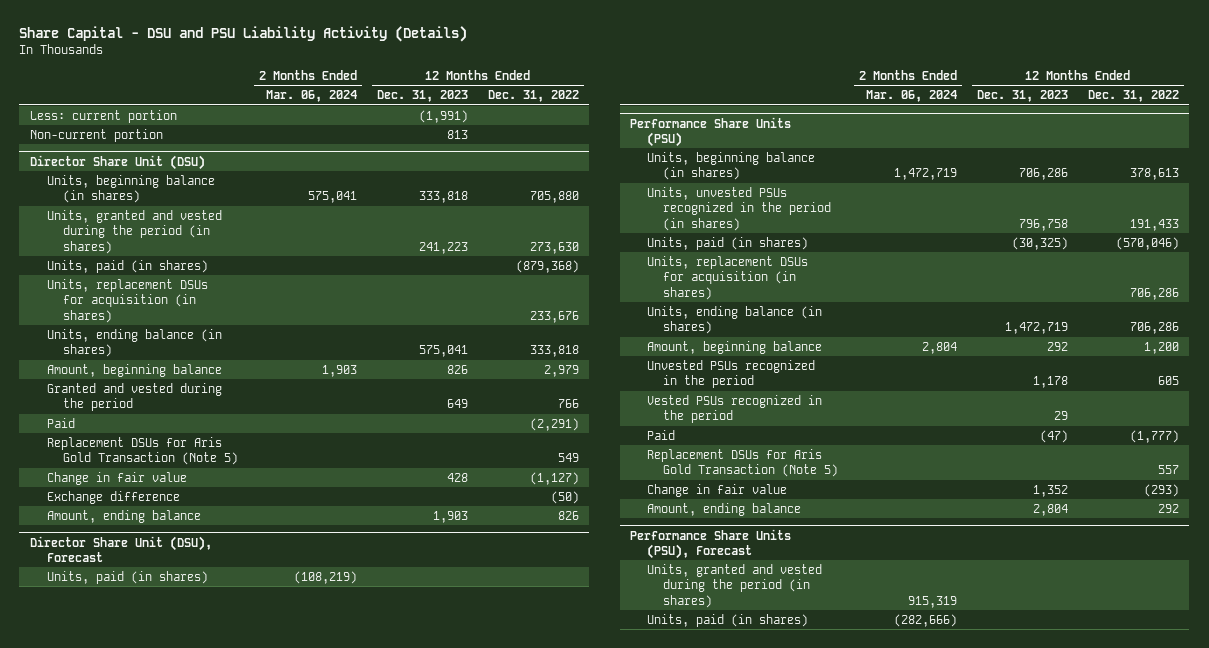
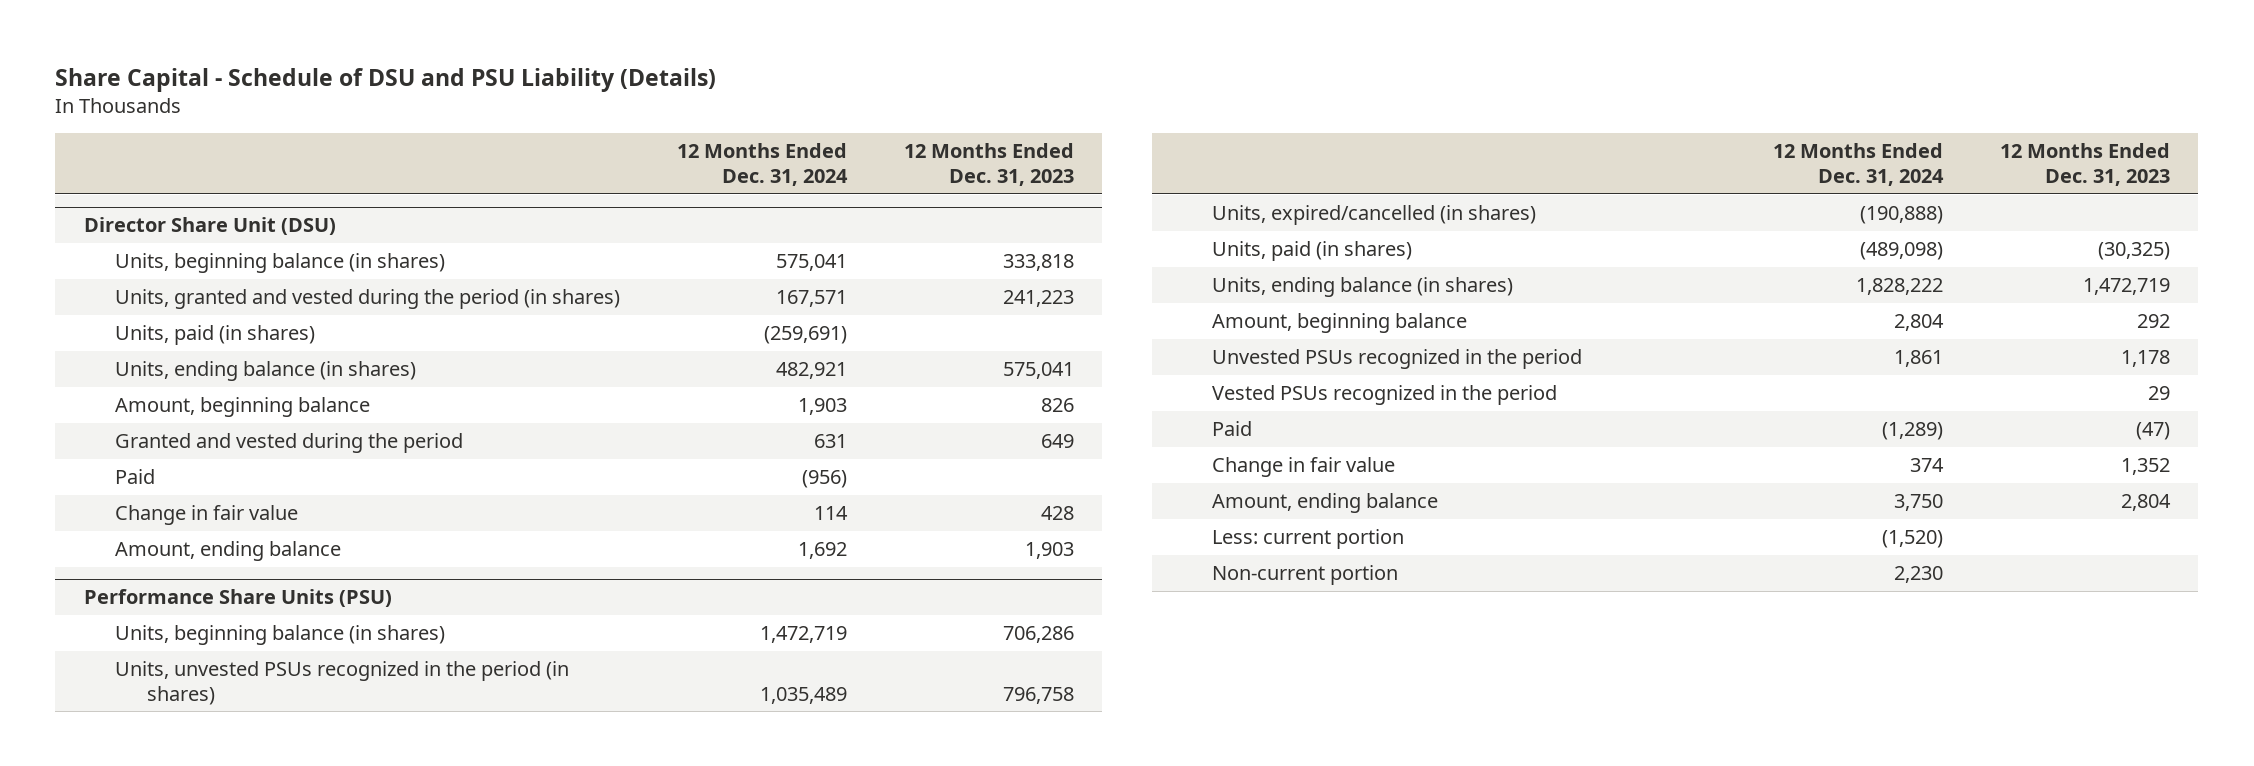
- Share Capital - DSU and PSU Liability Activity (Details)
+ Share Capital - Schedule of DSU and PSU Liability (Details)
- | 2 Months Ended Mar. 06, 2024 | 12 Months Ended Dec. 31, 2023 | 12 Months Ended Dec. 31, 2022
+ | 12 Months Ended Dec. 31, 2024 | 12 Months Ended Dec. 31, 2023
- Less: current portion | | (1,991) |
- Non-current portion | | 813 |
@ Director Share Unit (DSU)
- Units, replacement DSUs for acquisition (in shares) | | | 233,676
- Replacement DSUs for Aris Gold Transaction (Note 5) | | | 549
- Exchange difference | | | (50)
- Director Share Unit (DSU), Forecast
- Units, paid (in shares) | (108,219) | |
@ Performance Share Units (PSU)
+ Units, expired/cancelled (in shares) | (190,888) |
- Units, replacement DSUs for acquisition (in shares) | | | 706,286
- Replacement DSUs for Aris Gold Transaction (Note 5) | | | 557
- Performance Share Units (PSU), Forecast
- Units, granted and vested during the period (in shares) | 915,319 | |
- Units, paid (in shares) | (282,666) | |
@ Performance Share Units (PSU)
+ Less: current portion | (1,520) |
+ Non-current portion | 2,230 |

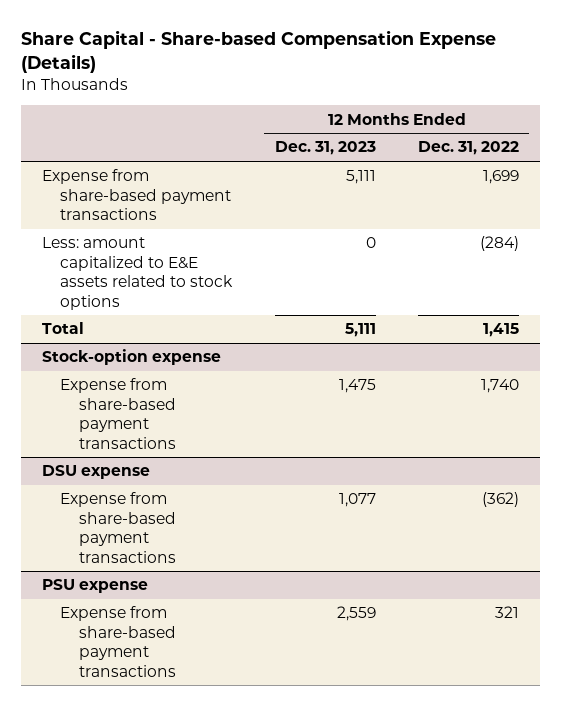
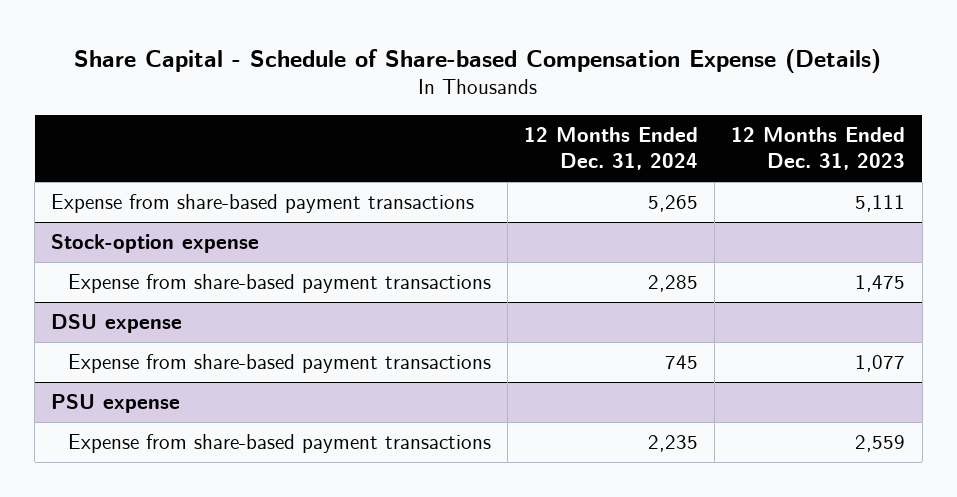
- Share Capital - Share-based Compensation Expense (Details)
+ Share Capital - Schedule of Share-based Compensation Expense (Details)
- | 12 Months Ended Dec. 31, 2023 | 12 Months Ended Dec. 31, 2022
+ | 12 Months Ended Dec. 31, 2024 | 12 Months Ended Dec. 31, 2023
- Less: amount capitalized to E&E assets related to stock options | 0 | (284)
- Total | 5,111 | 1,415

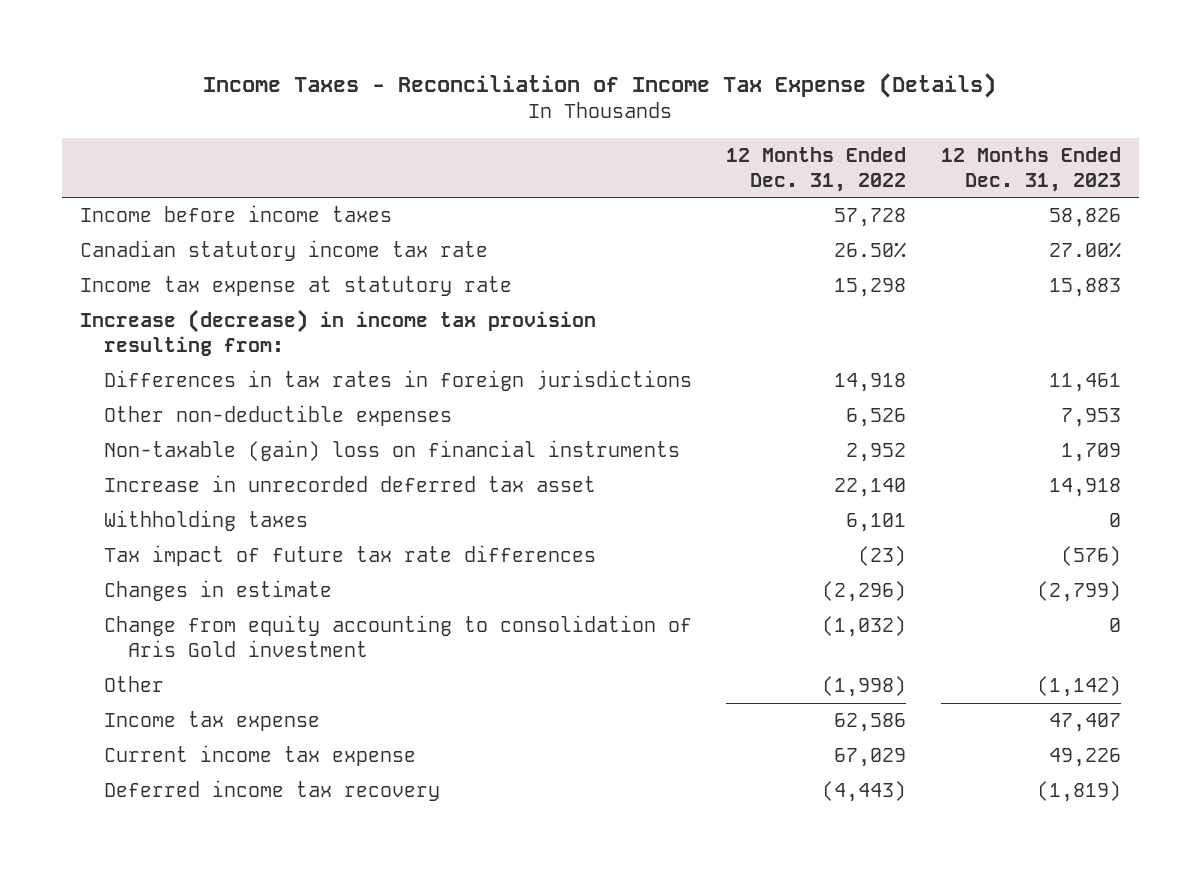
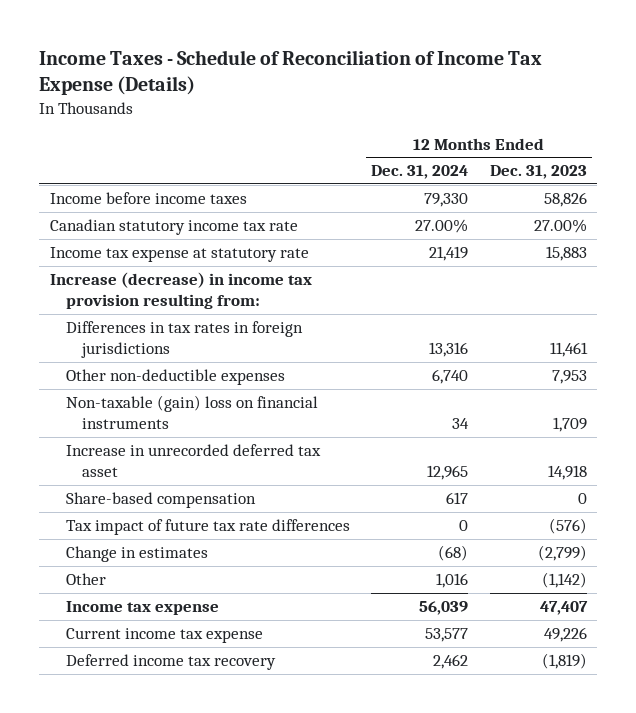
- Income Taxes - Reconciliation of Income Tax Expense (Details)
+ Income Taxes - Schedule of Reconciliation of Income Tax Expense (Details)
- | 12 Months Ended Dec. 31, 2022 | 12 Months Ended Dec. 31, 2023
+ | 12 Months Ended Dec. 31, 2024 | 12 Months Ended Dec. 31, 2023
- Withholding taxes | 6,101 | 0
+ Share-based compensation | 617 | 0
- Changes in estimate | (2,296) | (2,799)
- Change from equity accounting to consolidation of Aris Gold investment | (1,032) | 0
+ Change in estimates | (68) | (2,799)

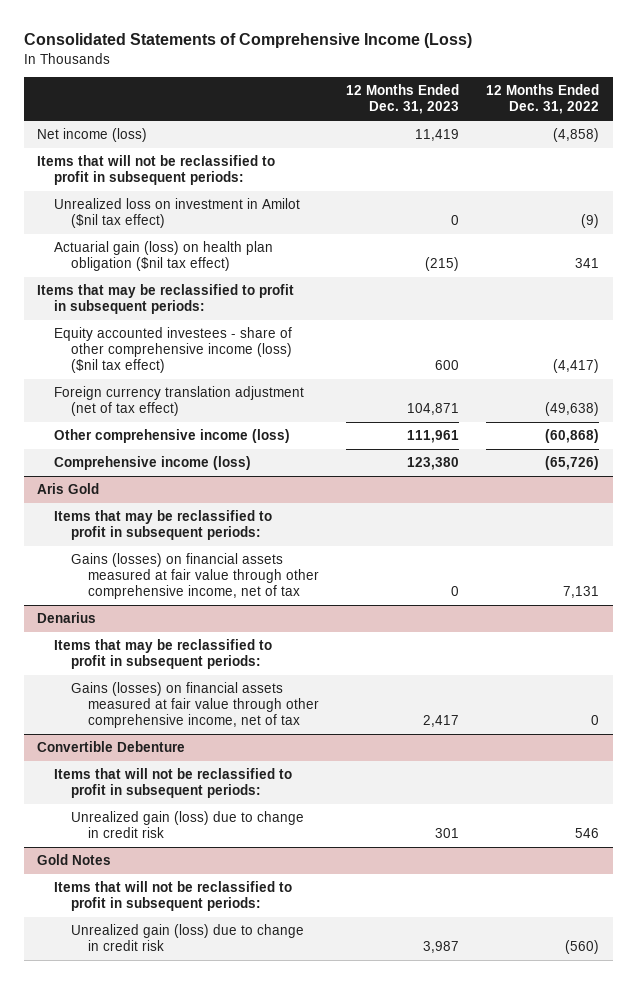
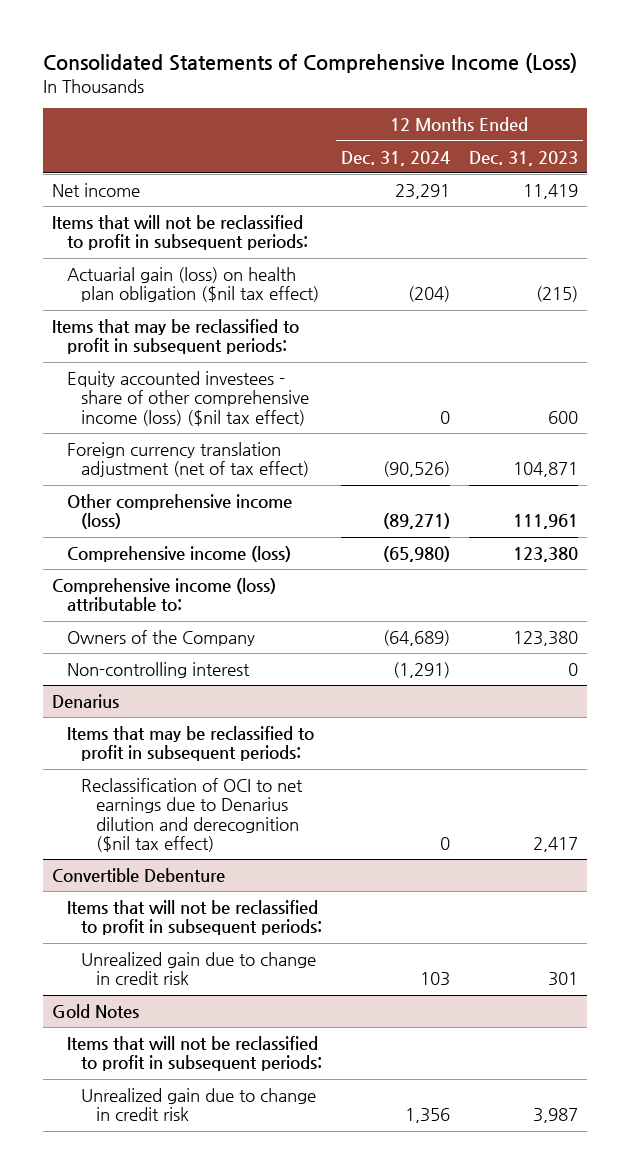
- | 12 Months Ended Dec. 31, 2023 | 12 Months Ended Dec. 31, 2022
+ | 12 Months Ended Dec. 31, 2024 | 12 Months Ended Dec. 31, 2023
- Net income (loss) | 11,419 | (4,858)
+ Net income | 23,291 | 11,419
- Unrealized loss on investment in Amilot ($nil tax effect) | 0 | (9)
- Aris Gold
- Items that may be reclassified to profit in subsequent periods:
- Gains (losses) on financial assets measured at fair value through other comprehensive income, net of tax | 0 | 7,131
+ Comprehensive income (loss) attributable to:
+ Owners of the Company | (64,689) | 123,380
+ Non-controlling interest | (1,291) | 0
@ Denarius
- Gains (losses) on financial assets measured at fair value through other comprehensive income, net of tax | 2,417 | 0
+ Reclassification of OCI to net earnings due to Denarius dilution and derecognition ($nil tax effect) | 0 | 2,417
@ Convertible Debenture
- Unrealized gain (loss) due to change in credit risk | 301 | 546
+ Unrealized gain due to change in credit risk | 103 | 301
@ Gold Notes
- Unrealized gain (loss) due to change in credit risk | 3,987 | (560)
+ Unrealized gain due to change in credit risk | 1,356 | 3,987

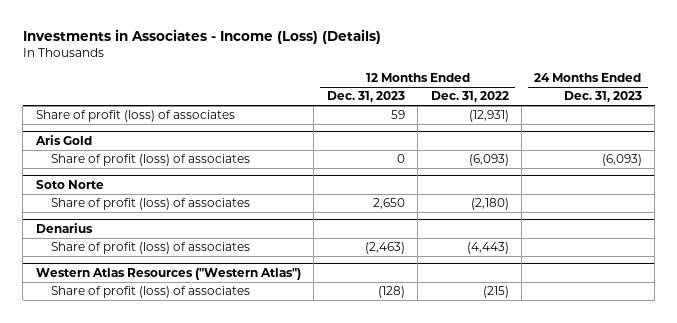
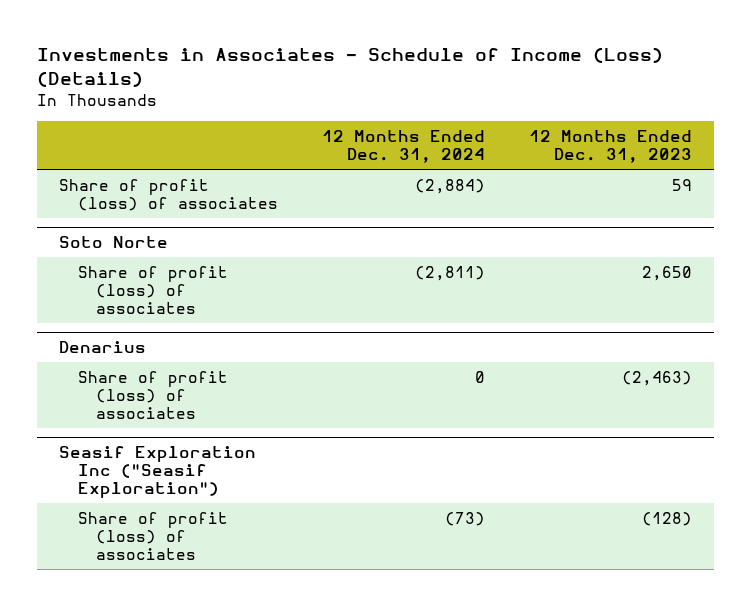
- Investments in Associates - Income (Loss) (Details)
+ Investments in Associates - Schedule of Income (Loss) (Details)
- | 12 Months Ended Dec. 31, 2023 | 12 Months Ended Dec. 31, 2022 | 24 Months Ended Dec. 31, 2023
+ | 12 Months Ended Dec. 31, 2024 | 12 Months Ended Dec. 31, 2023
- Aris Gold
- Share of profit (loss) of associates | 0 | (6,093) | (6,093)
- Western Atlas Resources ("Western Atlas")
+ Seasif Exploration Inc ("Seasif Exploration")

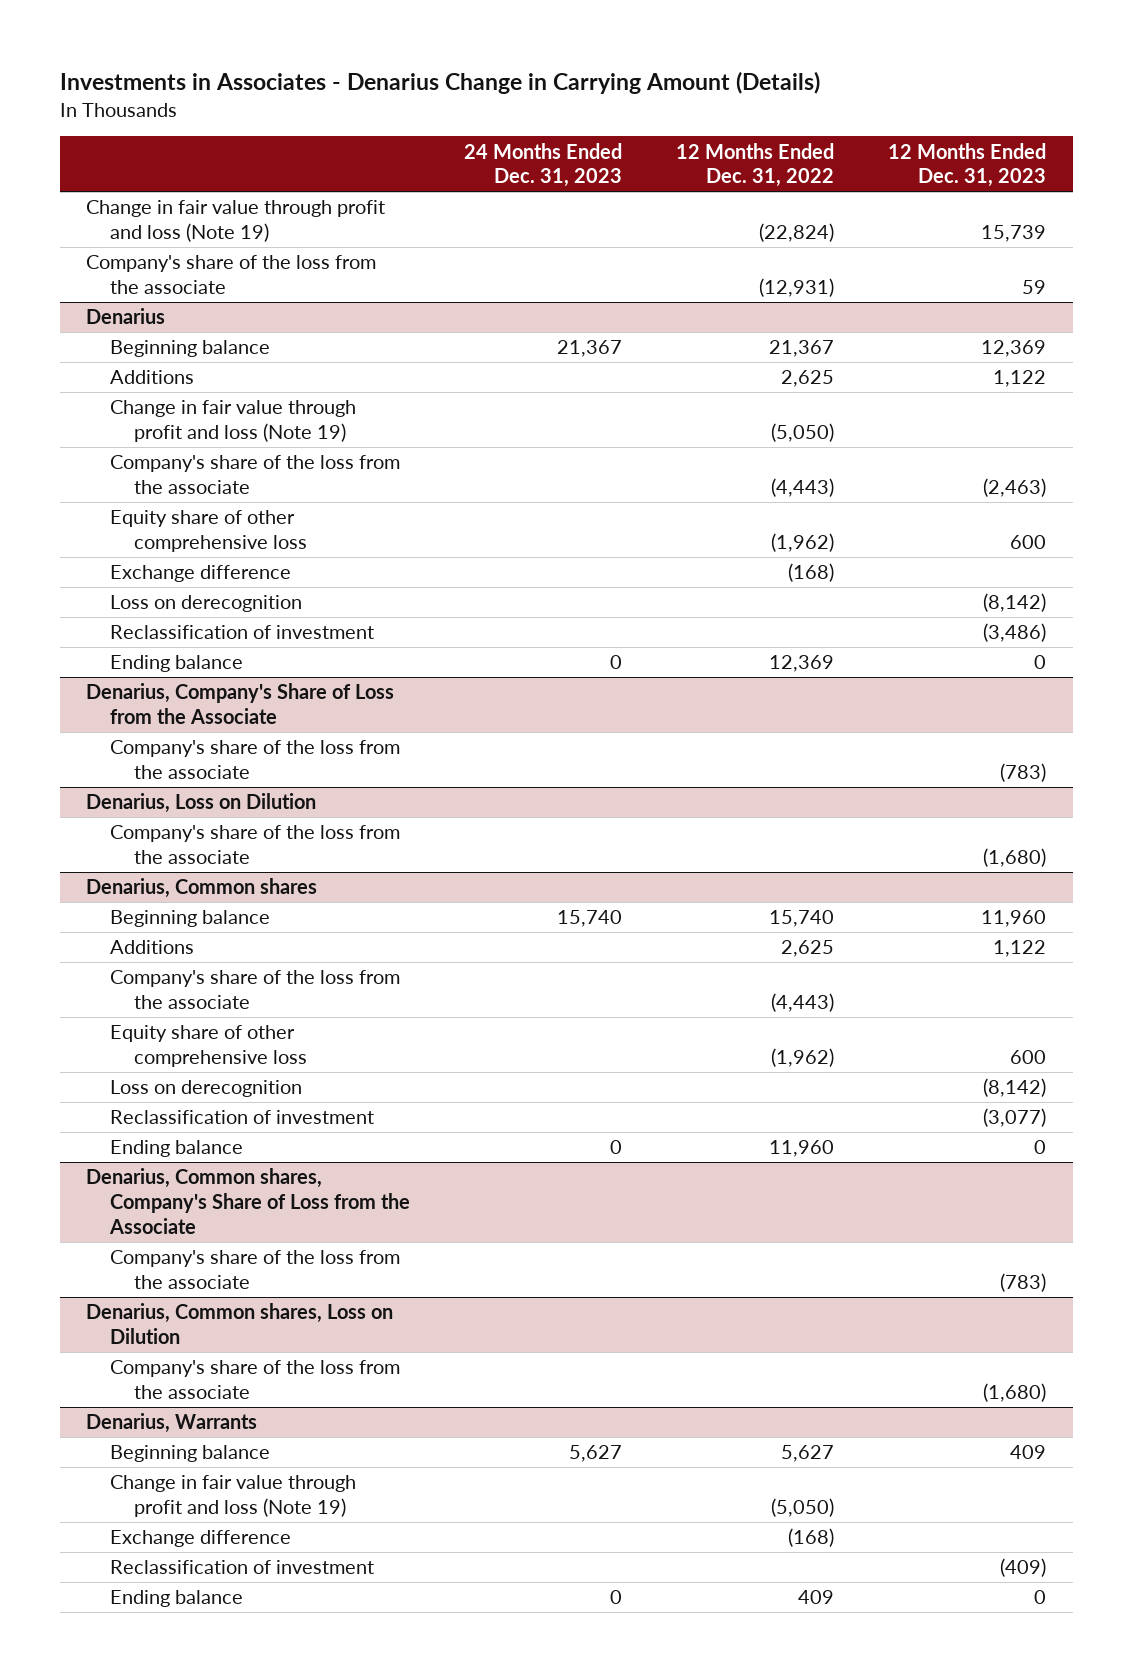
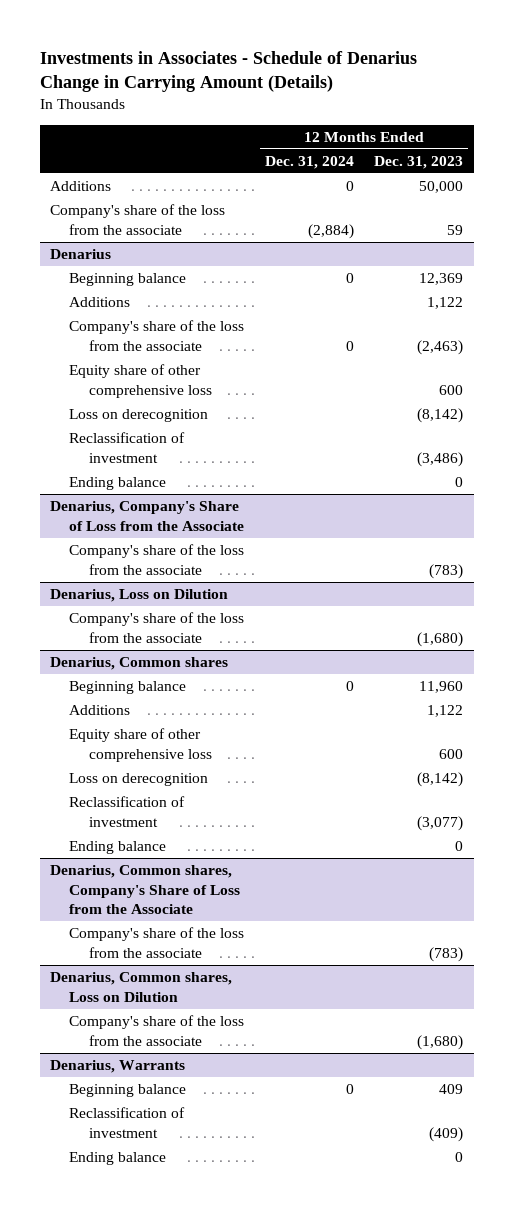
- Investments in Associates - Denarius Change in Carrying Amount (Details)
+ Investments in Associates - Schedule of Denarius Change in Carrying Amount (Details)
- | 24 Months Ended Dec. 31, 2023 | 12 Months Ended Dec. 31, 2022 | 12 Months Ended Dec. 31, 2023
+ | 12 Months Ended Dec. 31, 2024 | 12 Months Ended Dec. 31, 2023
- Change in fair value through profit and loss (Note 19) | | (22,824) | 15,739
+ Additions | 0 | 50,000
@ Denarius
- Change in fair value through profit and loss (Note 19) | | (5,050) |
- Exchange difference | | (168) |
@ Denarius, Common shares
- Company's share of the loss from the associate | | (4,443) |
@ Denarius, Warrants
- Change in fair value through profit and loss (Note 19) | | (5,050) |
- Exchange difference | | (168) |

